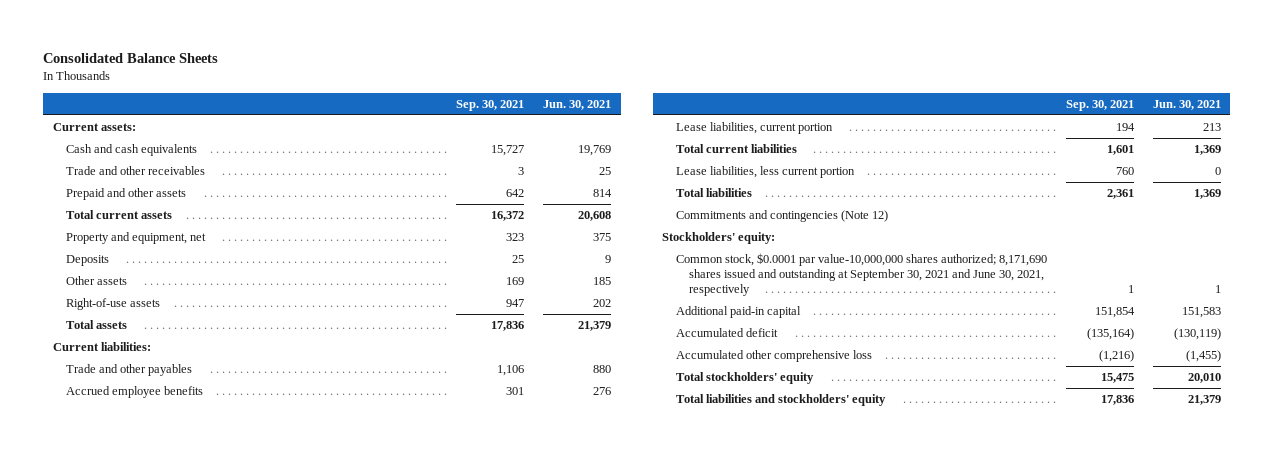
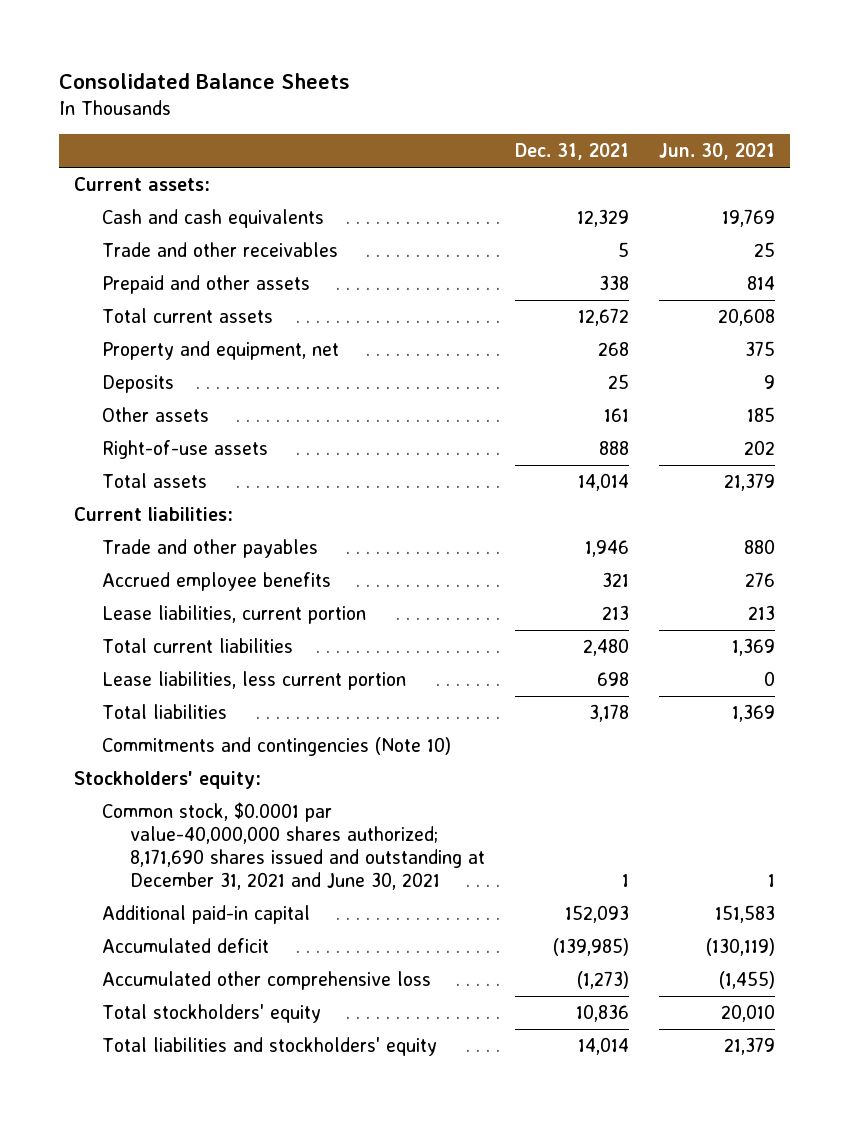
- | Sep. 30, 2021 | Jun. 30, 2021
+ | Dec. 31, 2021 | Jun. 30, 2021
- Commitments and contingencies (Note 12)
+ Commitments and contingencies (Note 10)
- Common stock, $0.0001 par value-10,000,000 shares authorized; 8,171,690 shares issued and outstanding at September 30, 2021 and June 30, 2021, respectively | 1 | 1
+ Common stock, $0.0001 par value-40,000,000 shares authorized; 8,171,690 shares issued and outstanding at December 31, 2021 and June 30, 2021 | 1 | 1

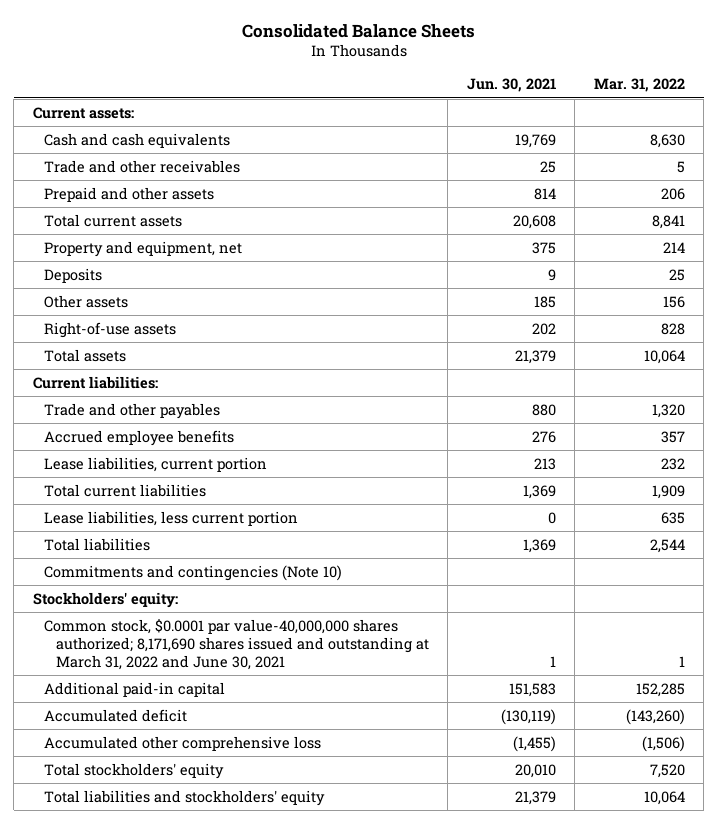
- | Dec. 31, 2021 | Jun. 30, 2021
+ | Jun. 30, 2021 | Mar. 31, 2022
- Common stock, $0.0001 par value-40,000,000 shares authorized; 8,171,690 shares issued and outstanding at December 31, 2021 and June 30, 2021 | 1 | 1
+ Common stock, $0.0001 par value-40,000,000 shares authorized; 8,171,690 shares issued and outstanding at March 31, 2022 and June 30, 2021 | 1 | 1

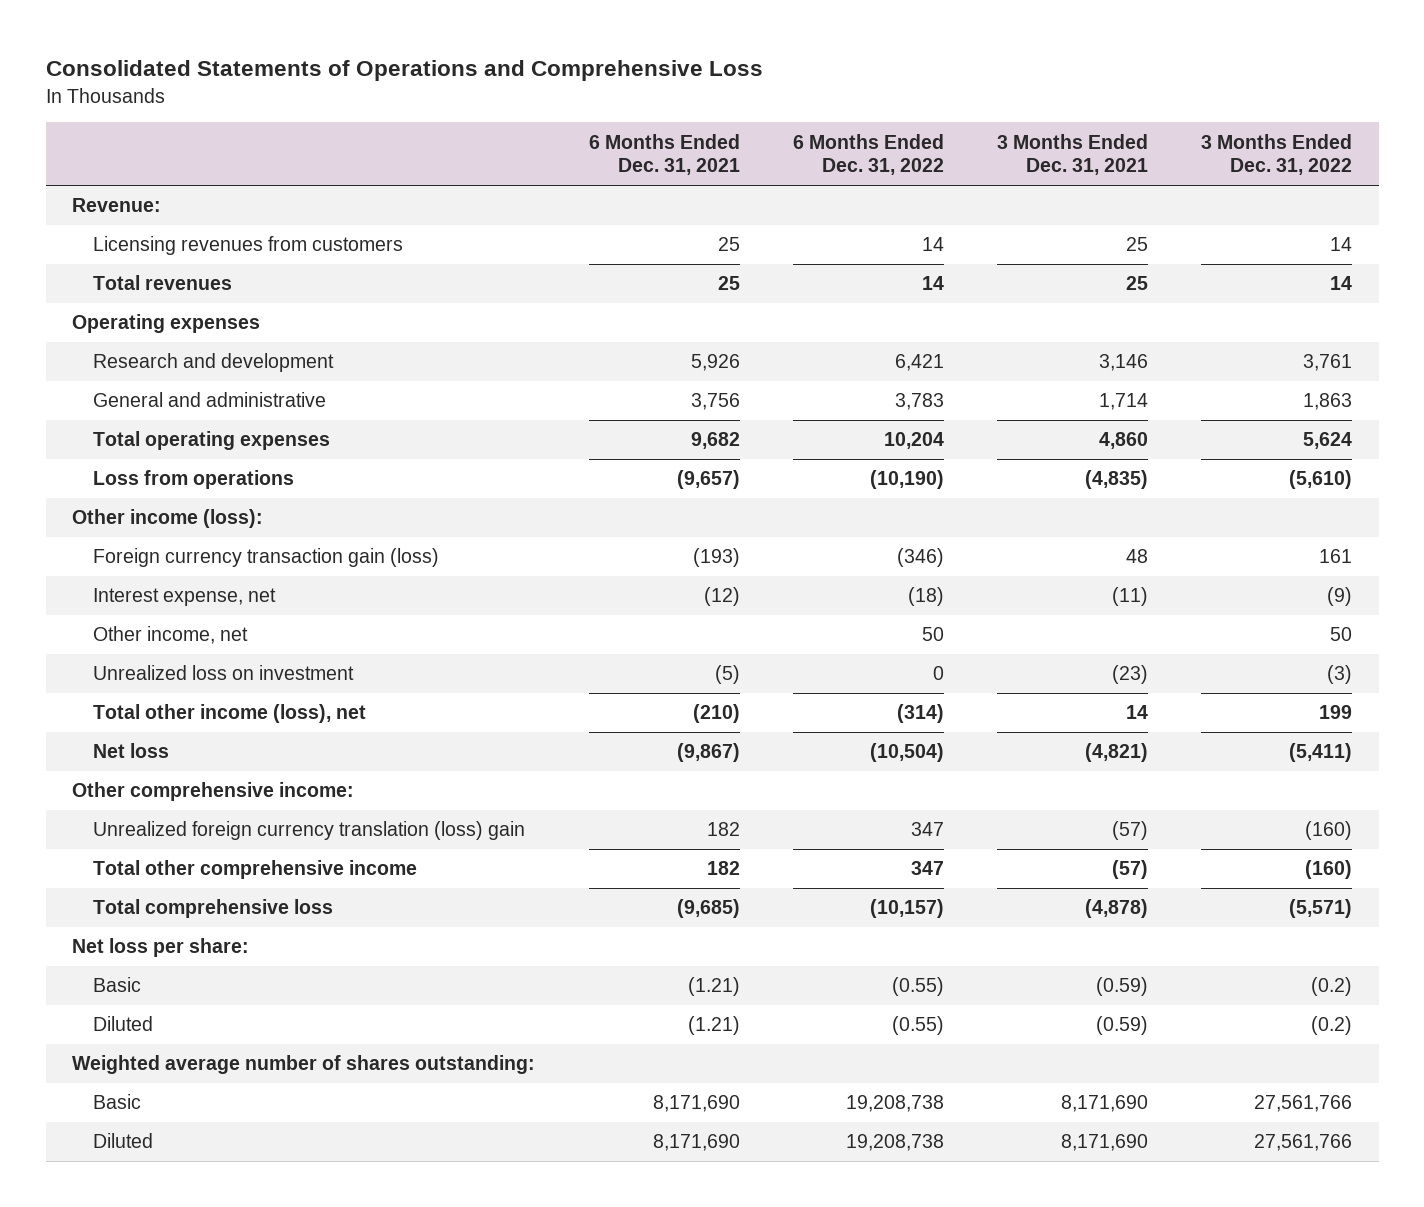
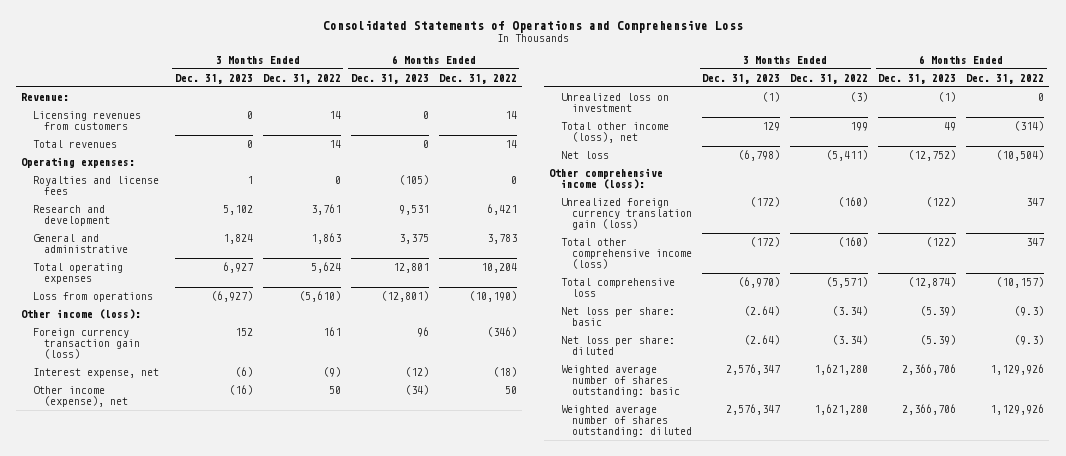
- | 6 Months Ended Dec. 31, 2021 | 6 Months Ended Dec. 31, 2022 | 3 Months Ended Dec. 31, 2021 | 3 Months Ended Dec. 31, 2022
+ | 3 Months Ended Dec. 31, 2023 | 3 Months Ended Dec. 31, 2022 | 6 Months Ended Dec. 31, 2023 | 6 Months Ended Dec. 31, 2022
- Operating expenses
+ Operating expenses:
+ Royalties and license fees | 1 | 0 | (105) | 0
- Other income, net | | 50 | | 50
+ Other income (expense), net | (16) | 50 | (34) | 50
- Other comprehensive income:
- Unrealized foreign currency translation (loss) gain | 182 | 347 | (57) | (160)
- Total other comprehensive income | 182 | 347 | (57) | (160)
+ Other comprehensive income (loss):
+ Unrealized foreign currency translation gain (loss) | (172) | (160) | (122) | 347
+ Total other comprehensive income (loss) | (172) | (160) | (122) | 347
- Net loss per share:
- Basic | (1.21) | (0.55) | (0.59) | (0.2)
- Diluted | (1.21) | (0.55) | (0.59) | (0.2)
- Weighted average number of shares outstanding:
- Basic | 8,171,690 | 19,208,738 | 8,171,690 | 27,561,766
- Diluted | 8,171,690 | 19,208,738 | 8,171,690 | 27,561,766
+ Net loss per share: basic | (2.64) | (3.34) | (5.39) | (9.3)
+ Net loss per share: diluted | (2.64) | (3.34) | (5.39) | (9.3)
+ Weighted average number of shares outstanding: basic | 2,576,347 | 1,621,280 | 2,366,706 | 1,129,926
+ Weighted average number of shares outstanding: diluted | 2,576,347 | 1,621,280 | 2,366,706 | 1,129,926

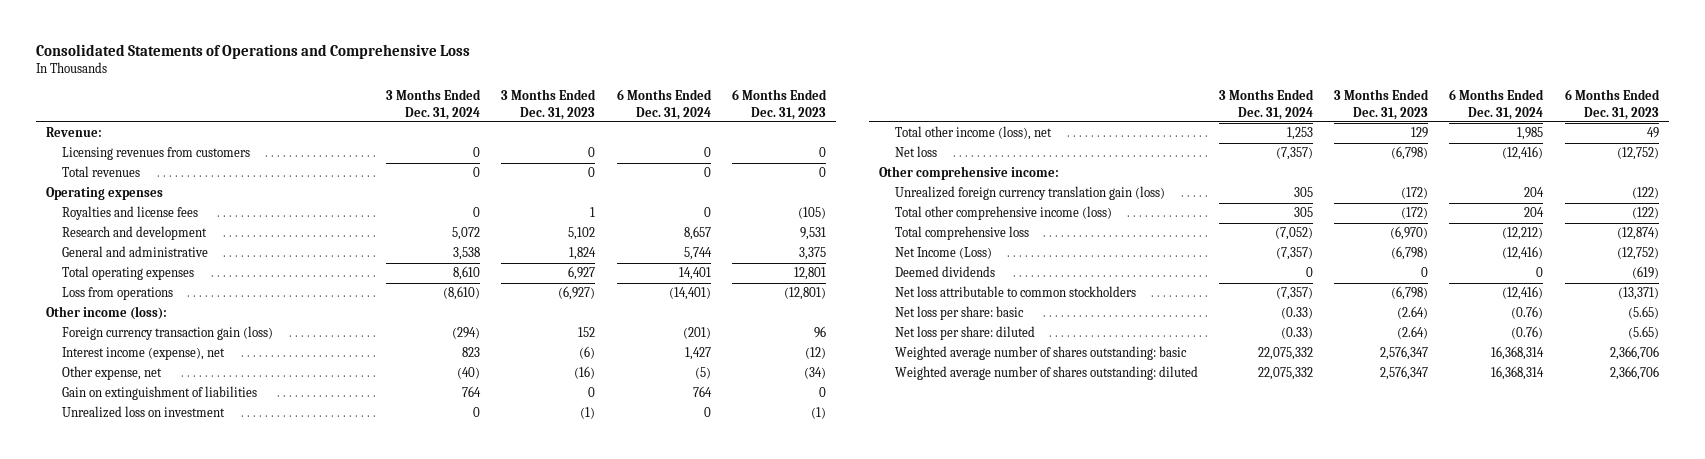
- | 3 Months Ended Dec. 31, 2023 | 3 Months Ended Dec. 31, 2022 | 6 Months Ended Dec. 31, 2023 | 6 Months Ended Dec. 31, 2022
+ | 3 Months Ended Dec. 31, 2024 | 3 Months Ended Dec. 31, 2023 | 6 Months Ended Dec. 31, 2024 | 6 Months Ended Dec. 31, 2023
- Operating expenses:
+ Operating expenses
- Interest expense, net | (6) | (9) | (12) | (18)
- Other income (expense), net | (16) | 50 | (34) | 50
+ Interest income (expense), net | 823 | (6) | 1,427 | (12)
+ Other expense, net | (40) | (16) | (5) | (34)
+ Gain on extinguishment of liabilities | 764 | 0 | 764 | 0
- Other comprehensive income (loss):
+ Other comprehensive income:
- Net loss per share: basic | (2.64) | (3.34) | (5.39) | (9.3)
- Net loss per share: diluted | (2.64) | (3.34) | (5.39) | (9.3)
+ Net Income (Loss) | (7,357) | (6,798) | (12,416) | (12,752)
+ Deemed dividends | 0 | 0 | 0 | (619)
+ Net loss attributable to common stockholders | (7,357) | (6,798) | (12,416) | (13,371)
+ Net loss per share: basic | (0.33) | (2.64) | (0.76) | (5.65)
+ Net loss per share: diluted | (0.33) | (2.64) | (0.76) | (5.65)

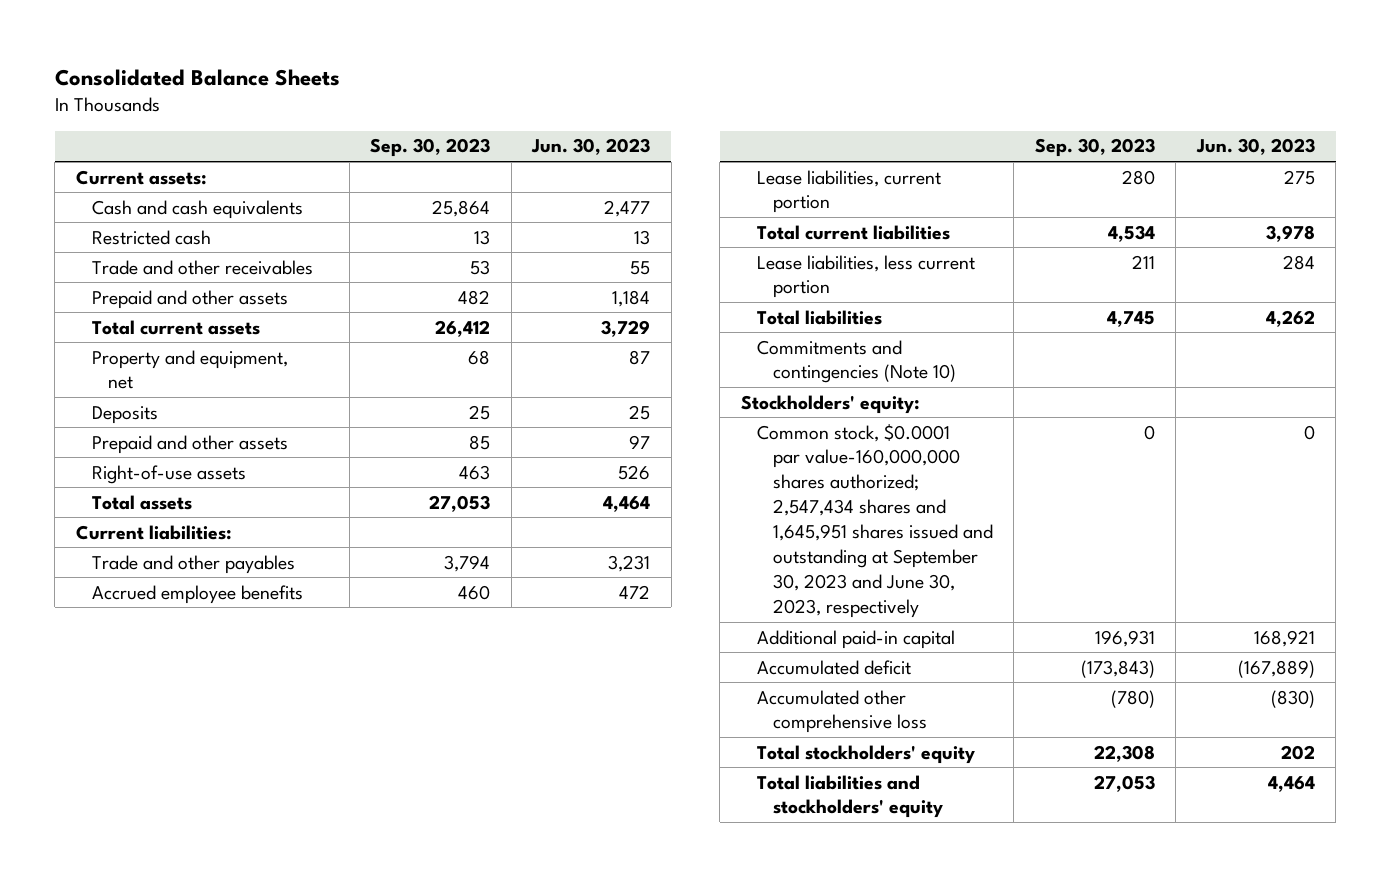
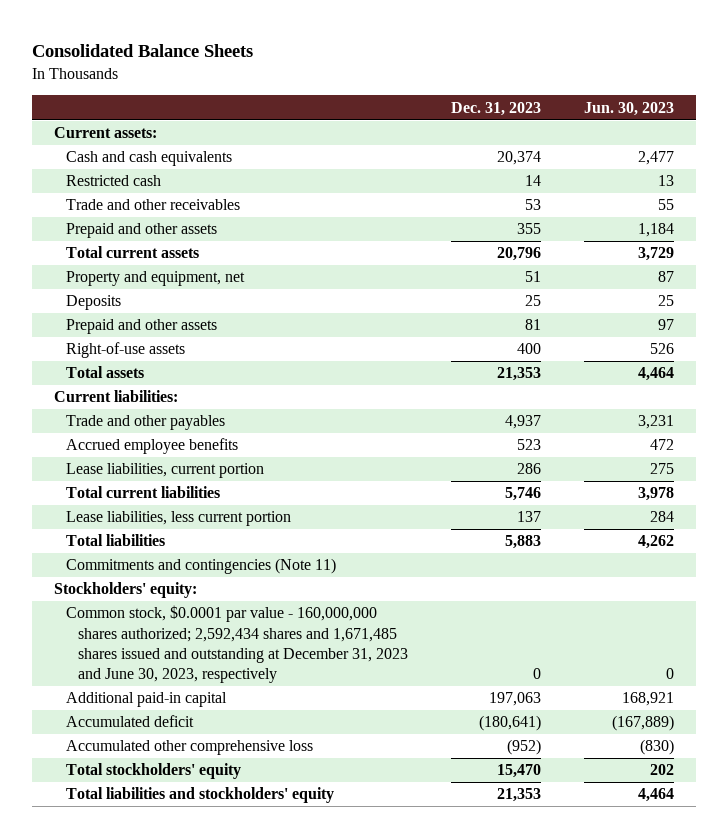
- | Sep. 30, 2023 | Jun. 30, 2023
+ | Dec. 31, 2023 | Jun. 30, 2023
- Commitments and contingencies (Note 10)
+ Commitments and contingencies (Note 11)
- Common stock, $0.0001 par value-160,000,000 shares authorized; 2,547,434 shares and 1,645,951 shares issued and outstanding at September 30, 2023 and June 30, 2023, respectively | 0 | 0
+ Common stock, $0.0001 par value - 160,000,000 shares authorized; 2,592,434 shares and 1,671,485 shares issued and outstanding at December 31, 2023 and June 30, 2023, respectively | 0 | 0

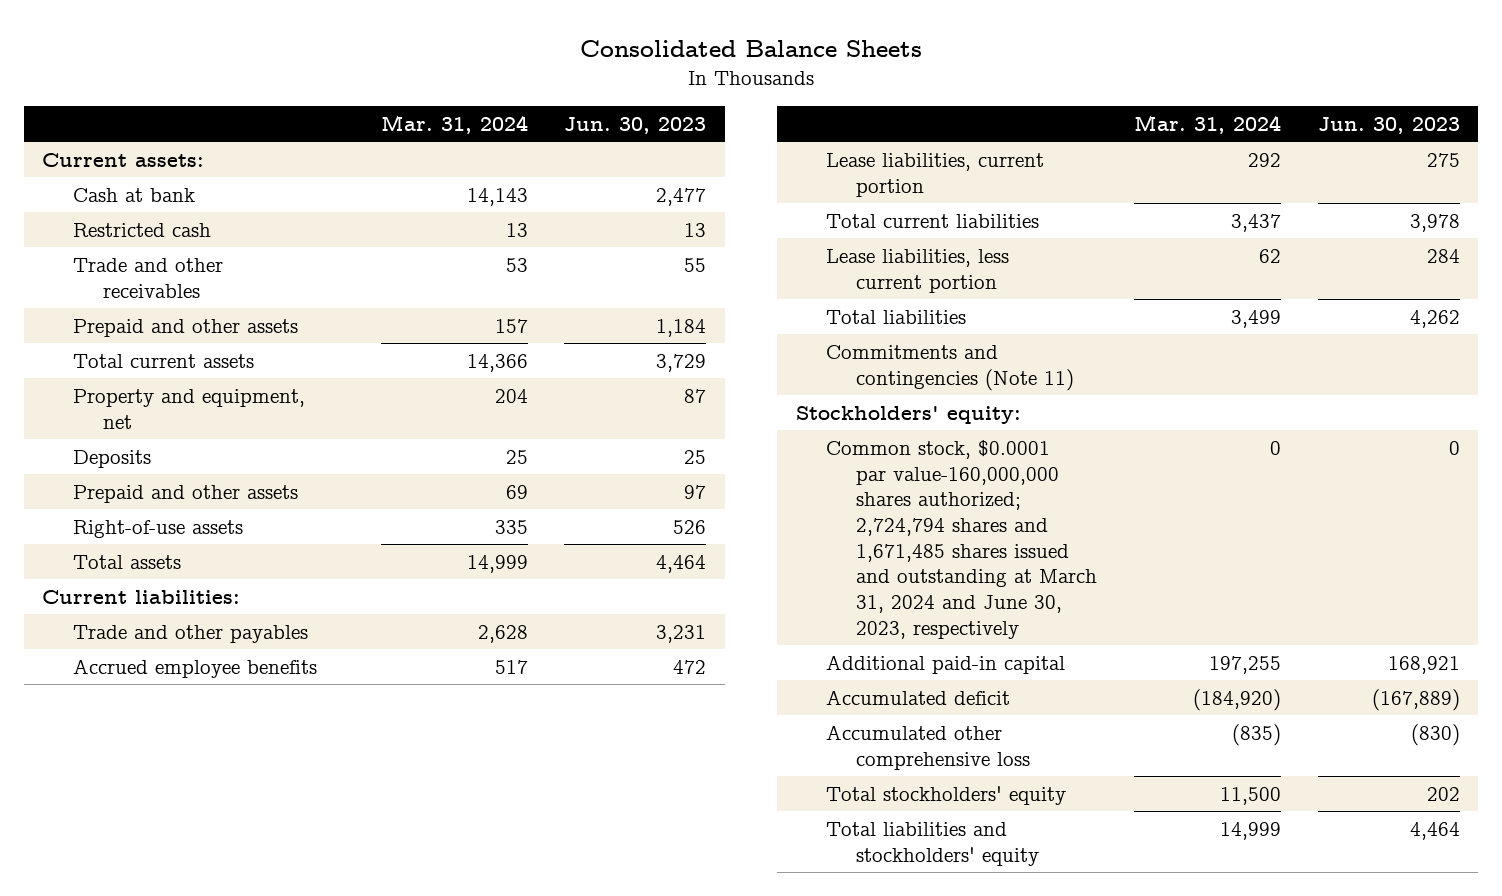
- | Dec. 31, 2023 | Jun. 30, 2023
+ | Mar. 31, 2024 | Jun. 30, 2023
- Cash and cash equivalents | 20,374 | 2,477
+ Cash at bank | 14,143 | 2,477
- Common stock, $0.0001 par value - 160,000,000 shares authorized; 2,592,434 shares and 1,671,485 shares issued and outstanding at December 31, 2023 and June 30, 2023, respectively | 0 | 0
+ Common stock, $0.0001 par value-160,000,000 shares authorized; 2,724,794 shares and 1,671,485 shares issued and outstanding at March 31, 2024 and June 30, 2023, respectively | 0 | 0

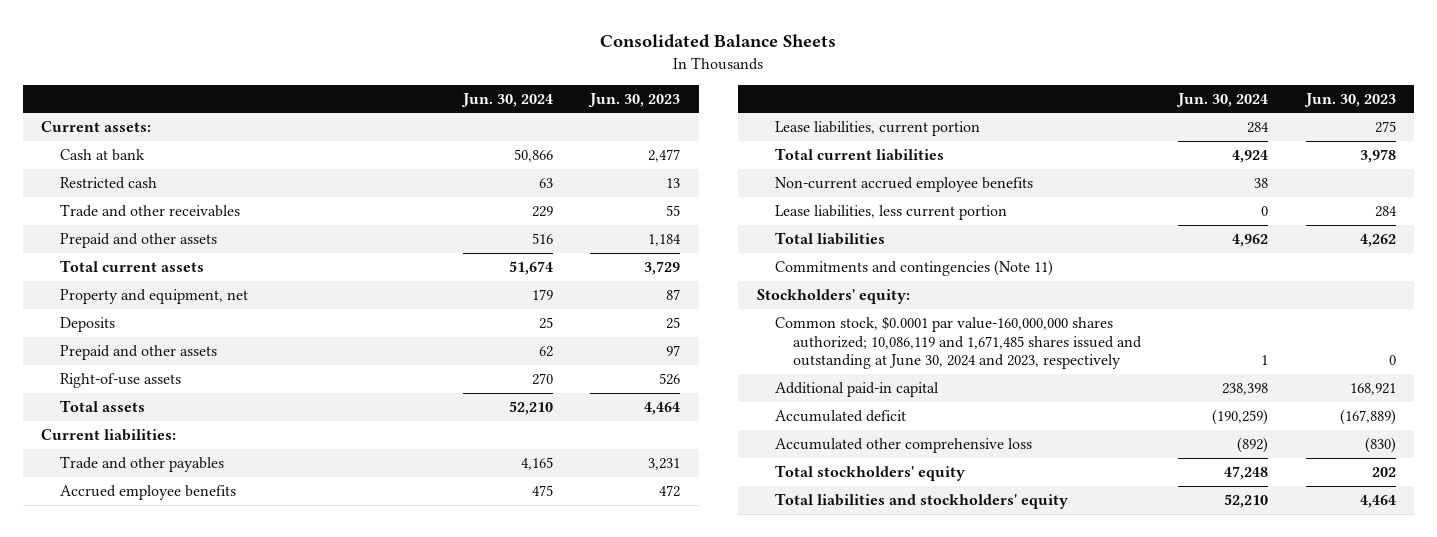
- | Mar. 31, 2024 | Jun. 30, 2023
+ | Jun. 30, 2024 | Jun. 30, 2023
+ Non-current accrued employee benefits | 38 |
- Common stock, $0.0001 par value-160,000,000 shares authorized; 2,724,794 shares and 1,671,485 shares issued and outstanding at March 31, 2024 and June 30, 2023, respectively | 0 | 0
+ Common stock, $0.0001 par value-160,000,000 shares authorized; 10,086,119 and 1,671,485 shares issued and outstanding at June 30, 2024 and 2023, respectively | 1 | 0

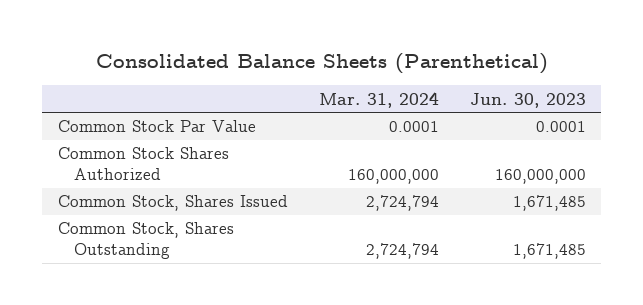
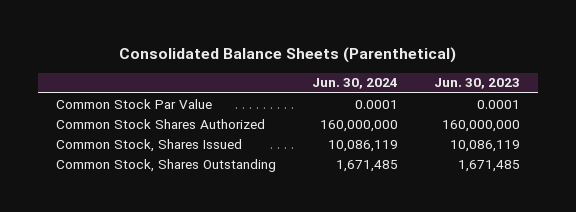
- | Mar. 31, 2024 | Jun. 30, 2023
+ | Jun. 30, 2024 | Jun. 30, 2023
- Common Stock, Shares Issued | 2,724,794 | 1,671,485
+ Common Stock, Shares Issued | 10,086,119 | 10,086,119

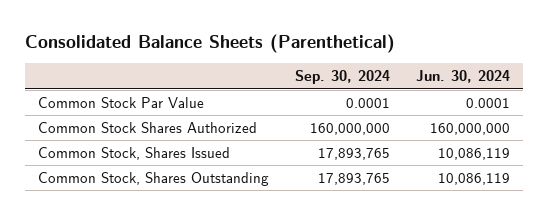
- | Jun. 30, 2024 | Jun. 30, 2023
+ | Sep. 30, 2024 | Jun. 30, 2024
- Common Stock, Shares Outstanding | 1,671,485 | 1,671,485
+ Common Stock, Shares Outstanding | 17,893,765 | 10,086,119

